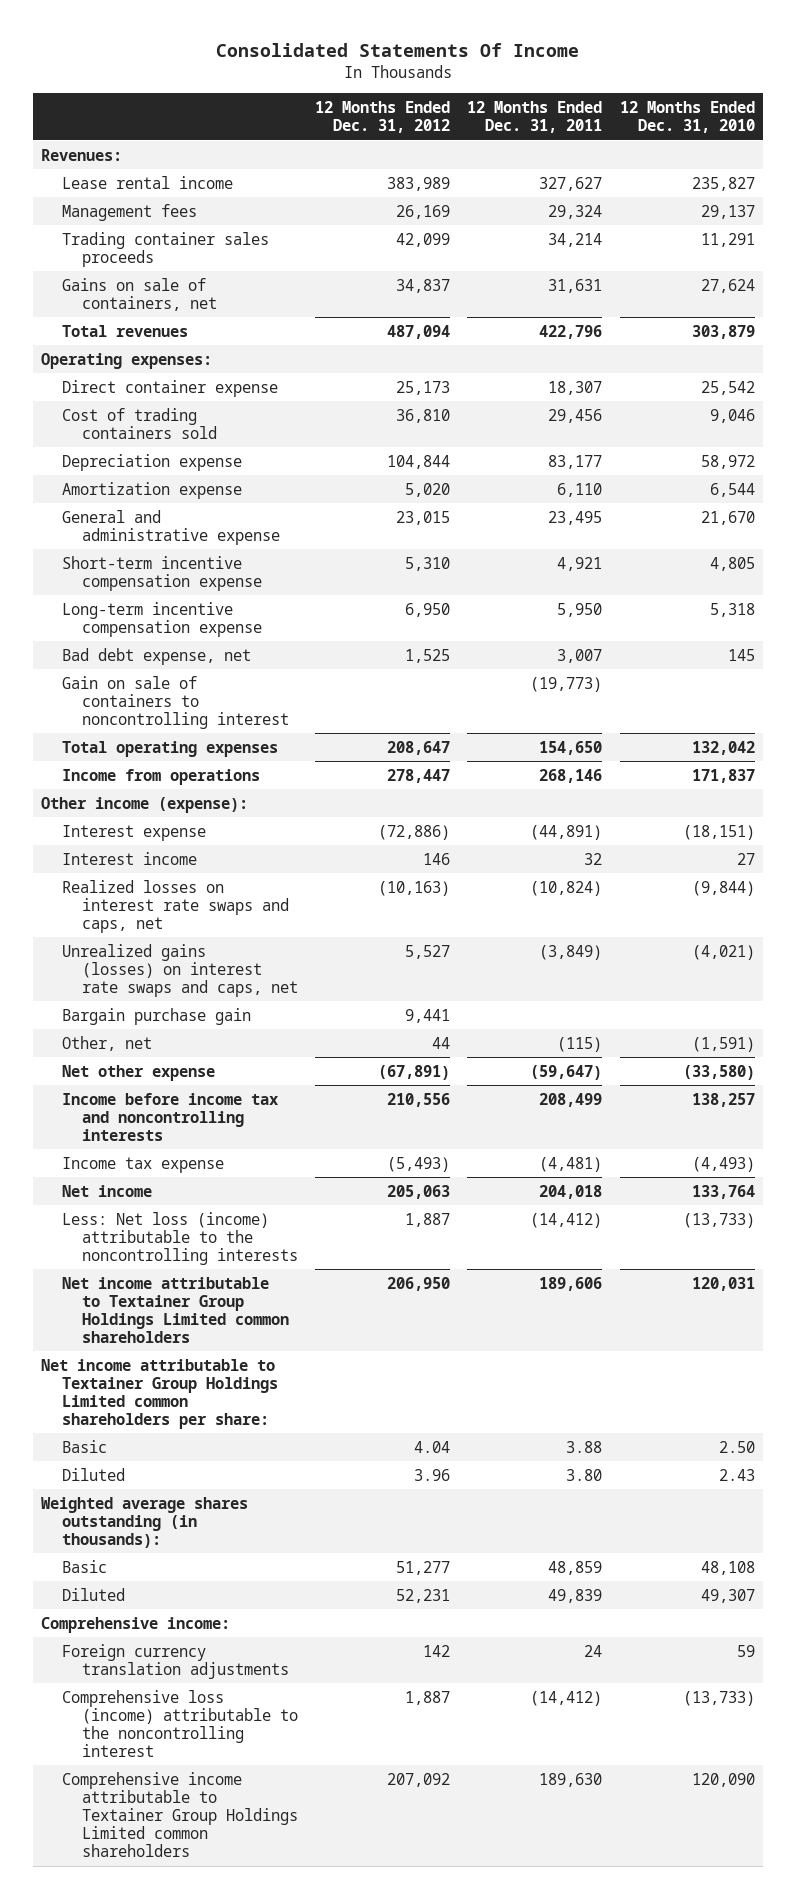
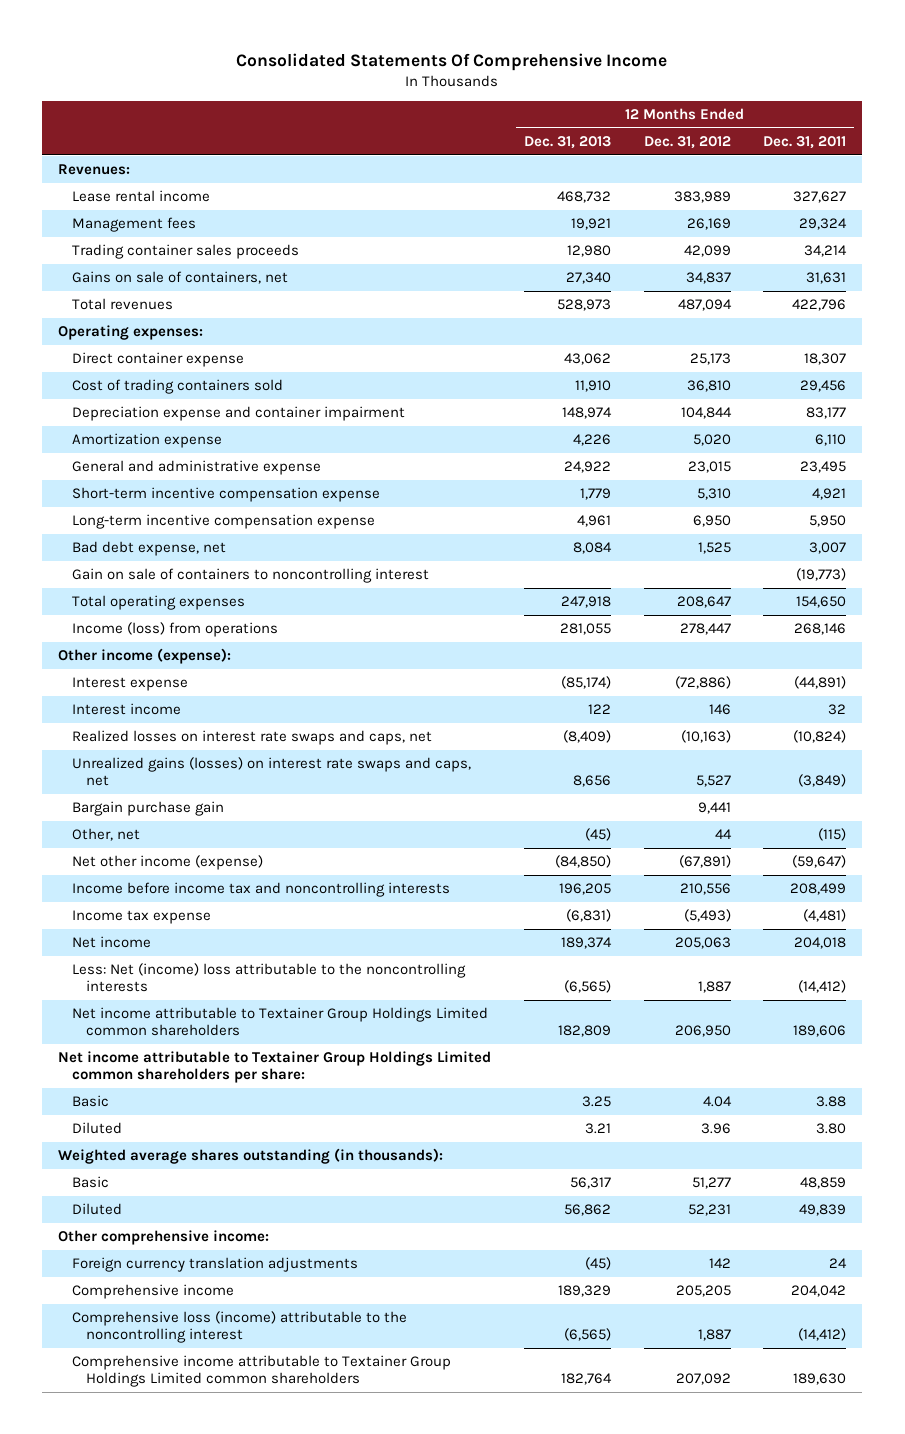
- Consolidated Statements Of Income
+ Consolidated Statements Of Comprehensive Income
- | 12 Months Ended Dec. 31, 2012 | 12 Months Ended Dec. 31, 2011 | 12 Months Ended Dec. 31, 2010
+ | 12 Months Ended Dec. 31, 2013 | 12 Months Ended Dec. 31, 2012 | 12 Months Ended Dec. 31, 2011
- Depreciation expense | 104,844 | 83,177 | 58,972
+ Depreciation expense and container impairment | 148,974 | 104,844 | 83,177
- Income from operations | 278,447 | 268,146 | 171,837
+ Income (loss) from operations | 281,055 | 278,447 | 268,146
- Net other expense | (67,891) | (59,647) | (33,580)
+ Net other income (expense) | (84,850) | (67,891) | (59,647)
- Less: Net loss (income) attributable to the noncontrolling interests | 1,887 | (14,412) | (13,733)
+ Less: Net (income) loss attributable to the noncontrolling interests | (6,565) | 1,887 | (14,412)
- Comprehensive income:
+ Other comprehensive income:
+ Comprehensive income | 189,329 | 205,205 | 204,042

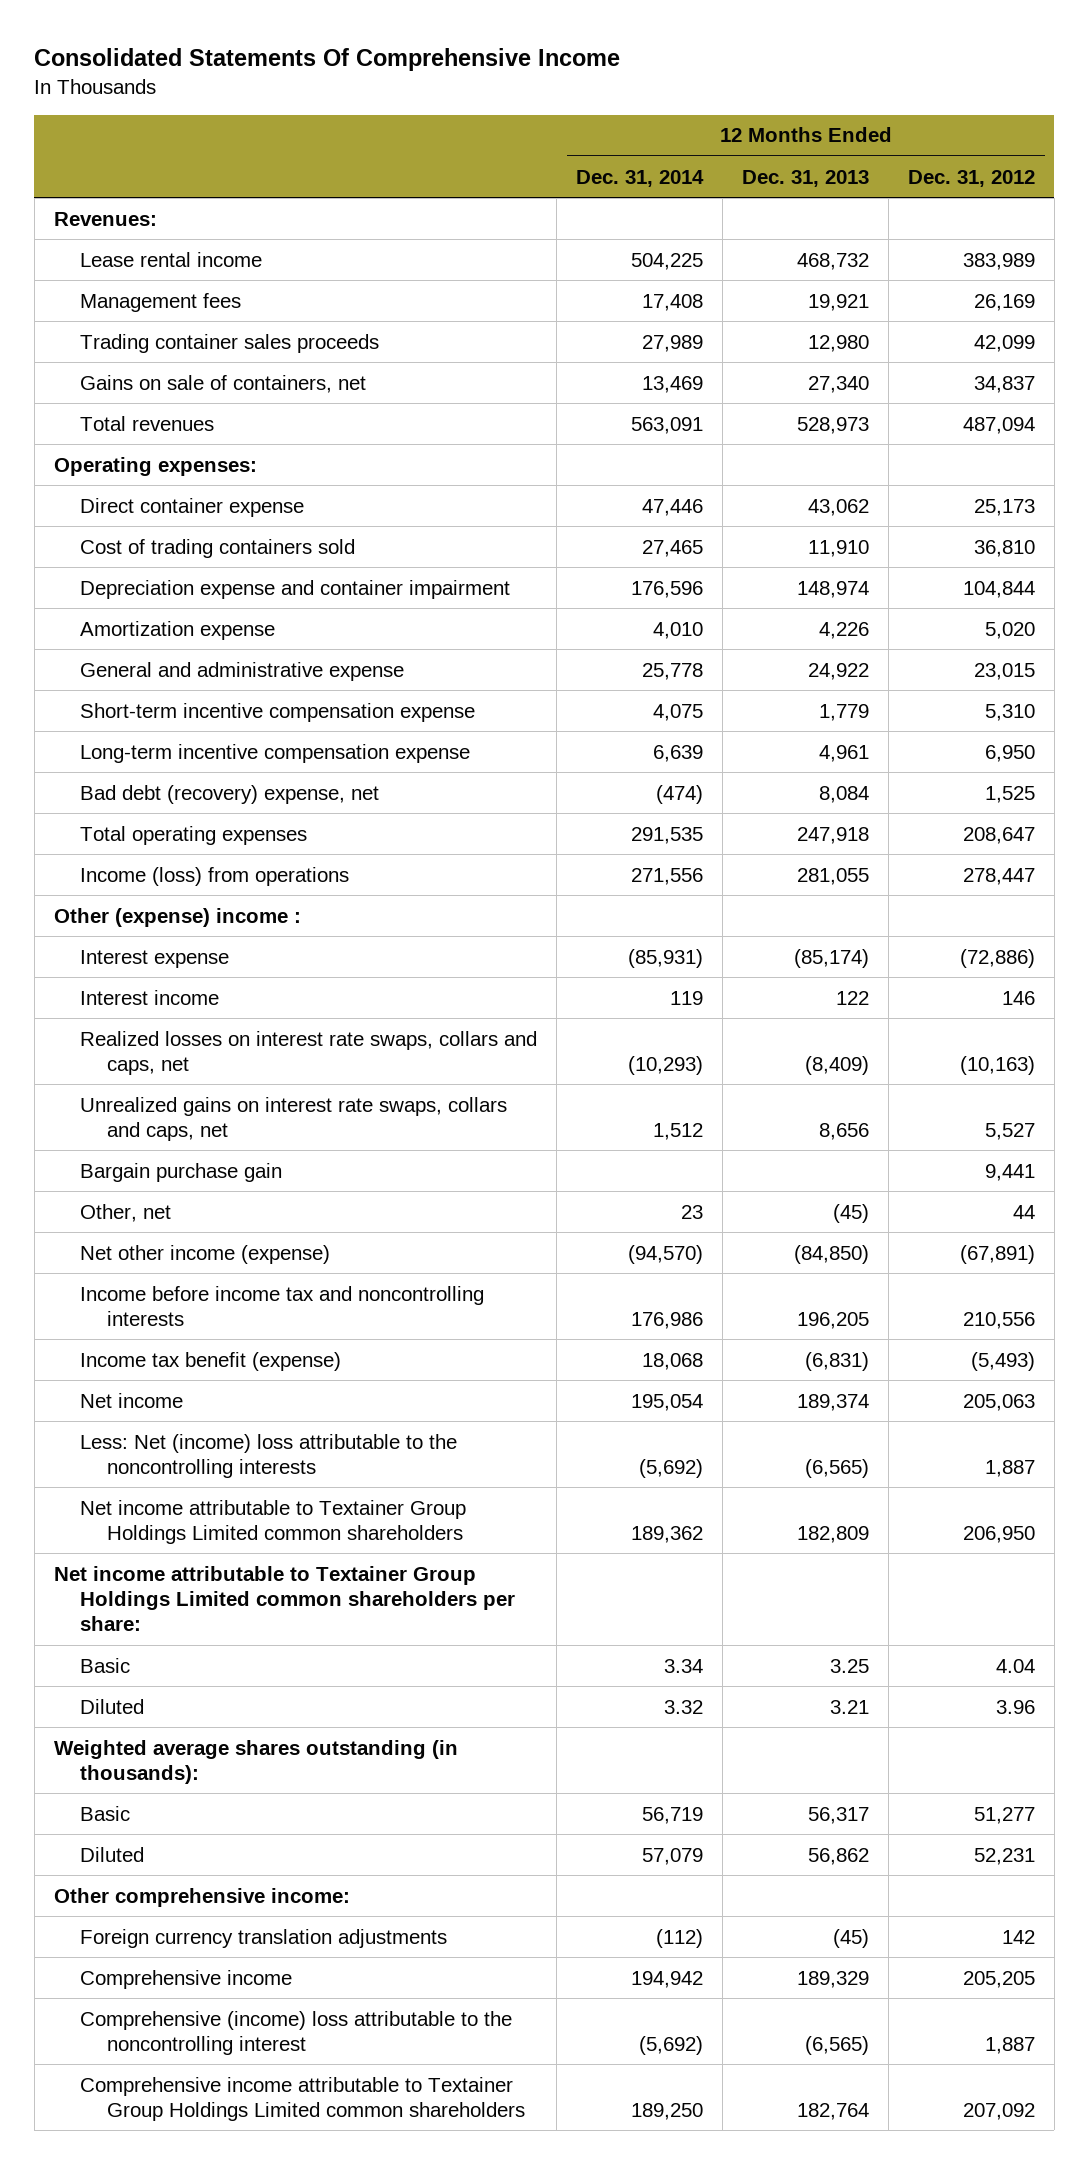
- | 12 Months Ended Dec. 31, 2013 | 12 Months Ended Dec. 31, 2012 | 12 Months Ended Dec. 31, 2011
+ | 12 Months Ended Dec. 31, 2014 | 12 Months Ended Dec. 31, 2013 | 12 Months Ended Dec. 31, 2012
- Bad debt expense, net | 8,084 | 1,525 | 3,007
- Gain on sale of containers to noncontrolling interest | | | (19,773)
+ Bad debt (recovery) expense, net | (474) | 8,084 | 1,525
- Other income (expense):
+ Other (expense) income :
- Realized losses on interest rate swaps and caps, net | (8,409) | (10,163) | (10,824)
- Unrealized gains (losses) on interest rate swaps and caps, net | 8,656 | 5,527 | (3,849)
+ Realized losses on interest rate swaps, collars and caps, net | (10,293) | (8,409) | (10,163)
+ Unrealized gains on interest rate swaps, collars and caps, net | 1,512 | 8,656 | 5,527
- Income tax expense | (6,831) | (5,493) | (4,481)
+ Income tax benefit (expense) | 18,068 | (6,831) | (5,493)
- Comprehensive loss (income) attributable to the noncontrolling interest | (6,565) | 1,887 | (14,412)
+ Comprehensive (income) loss attributable to the noncontrolling interest | (5,692) | (6,565) | 1,887

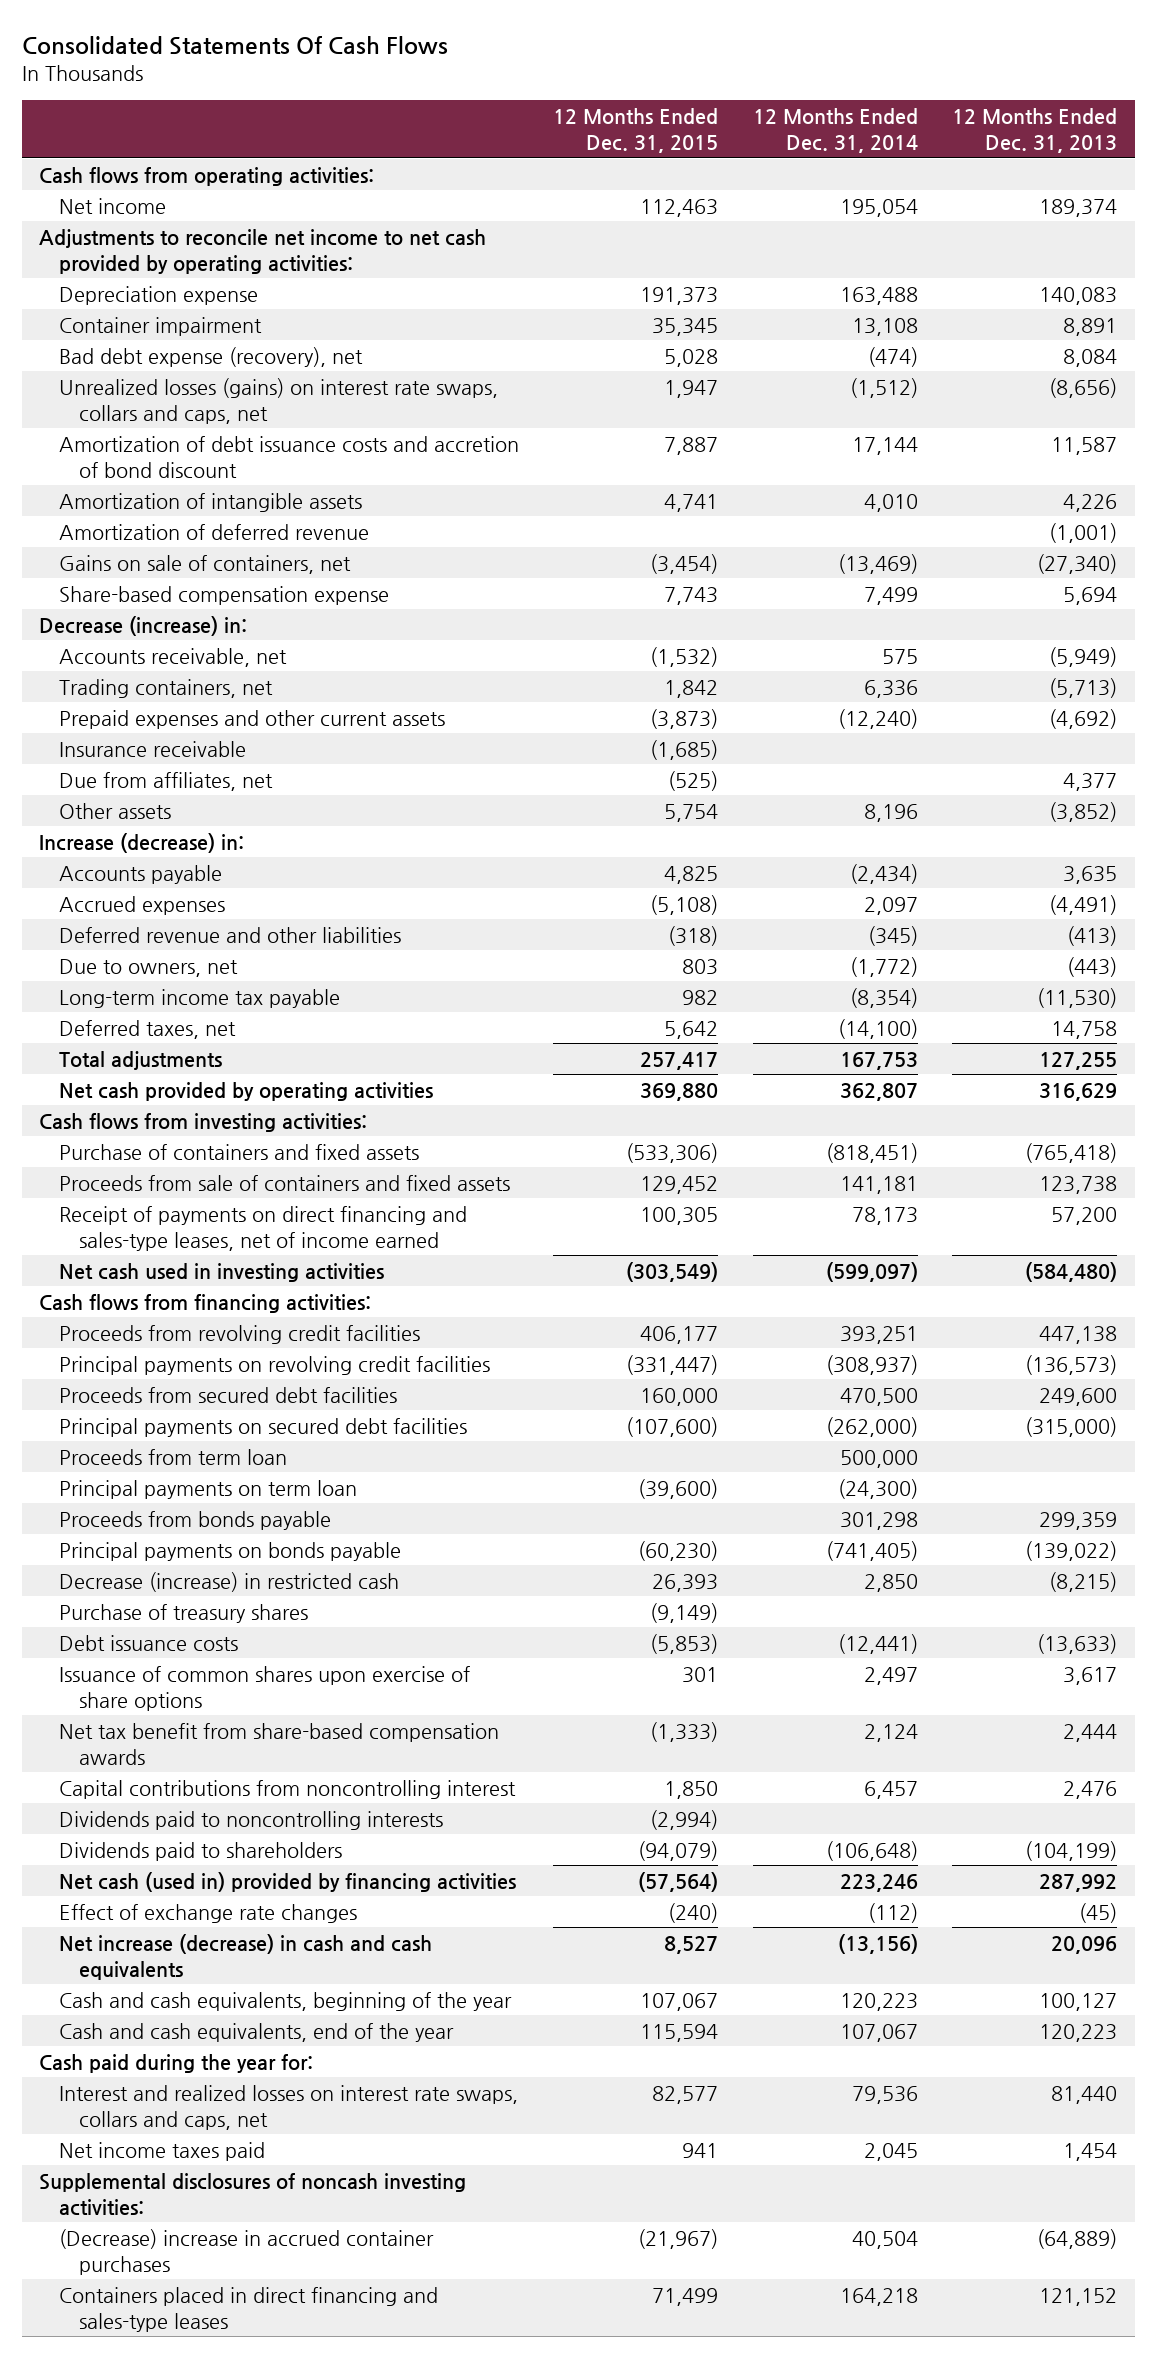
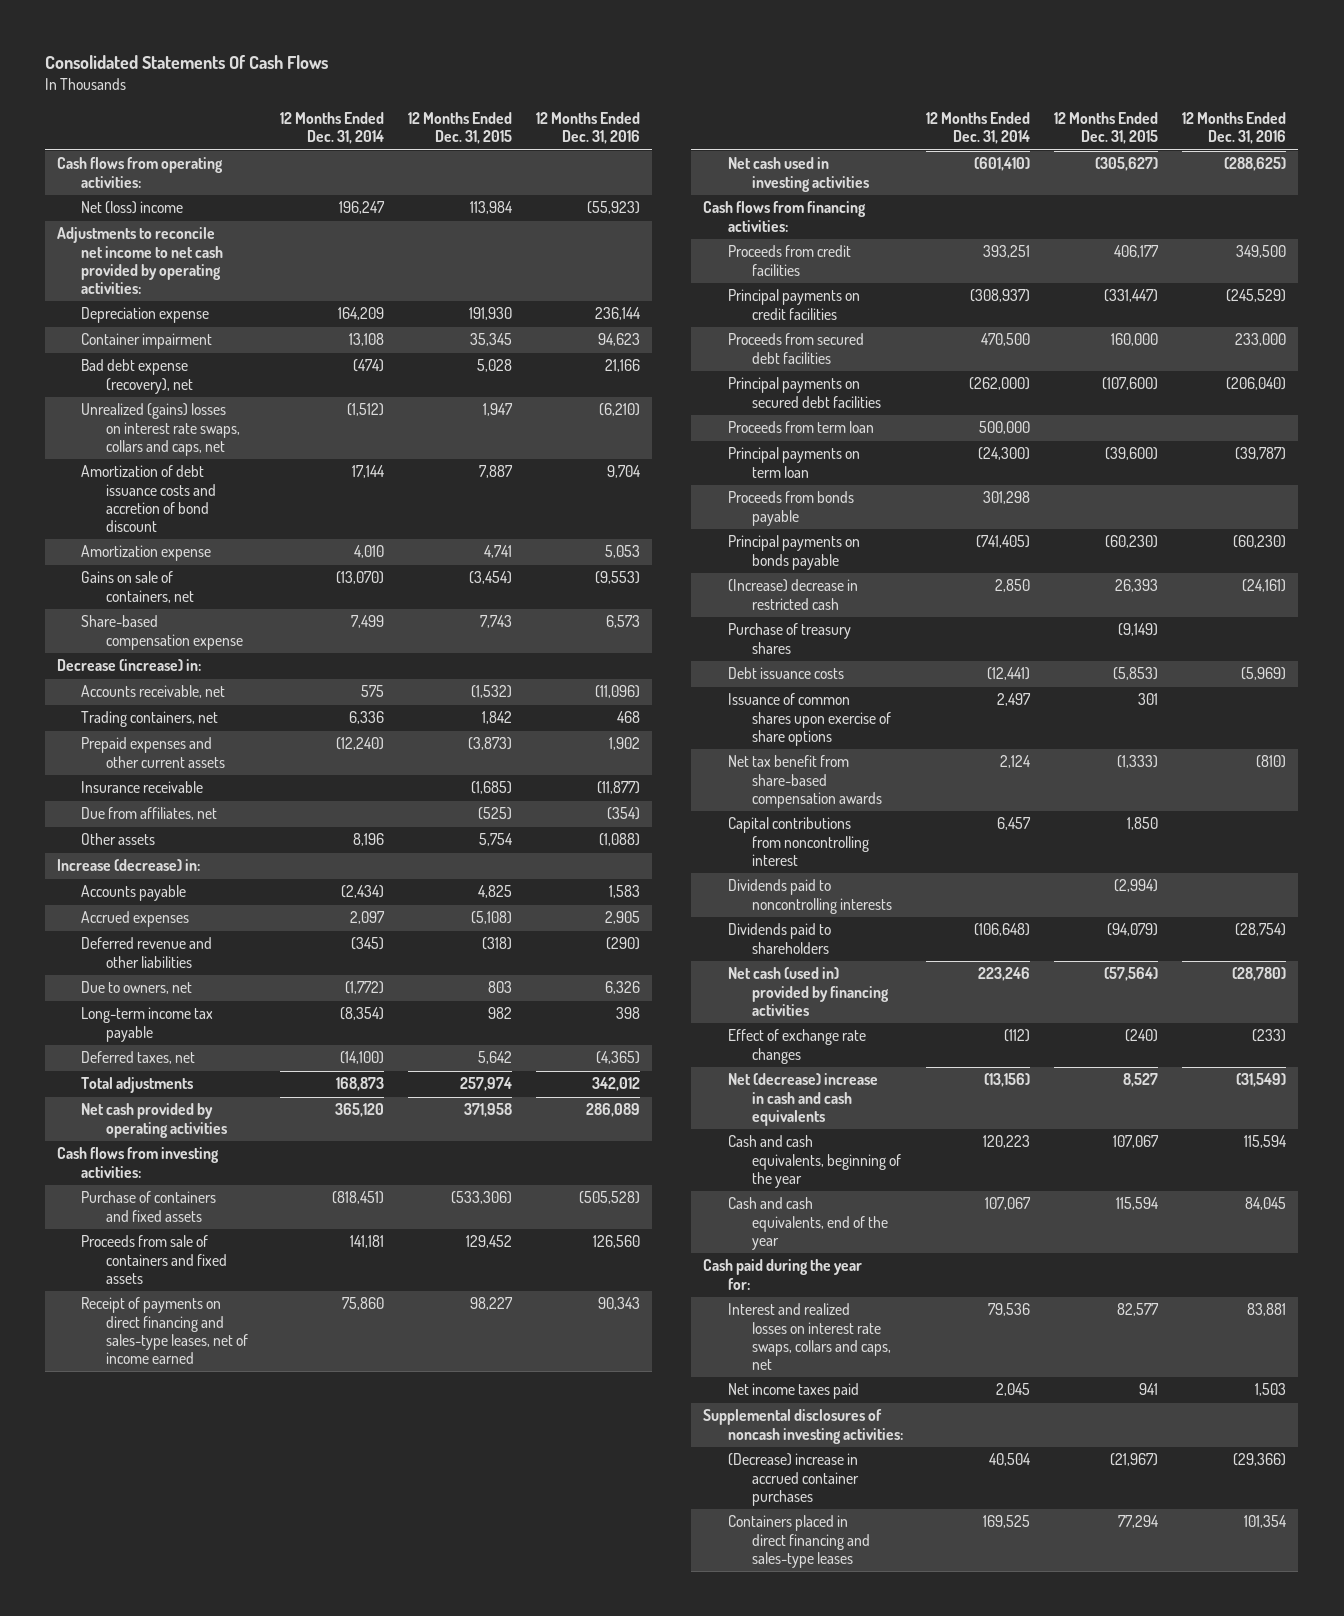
- | 12 Months Ended Dec. 31, 2015 | 12 Months Ended Dec. 31, 2014 | 12 Months Ended Dec. 31, 2013
+ | 12 Months Ended Dec. 31, 2014 | 12 Months Ended Dec. 31, 2015 | 12 Months Ended Dec. 31, 2016
- Net income | 112,463 | 195,054 | 189,374
+ Net (loss) income | 196,247 | 113,984 | (55,923)
- Depreciation expense | 191,373 | 163,488 | 140,083
+ Depreciation expense | 164,209 | 191,930 | 236,144
- Unrealized losses (gains) on interest rate swaps, collars and caps, net | 1,947 | (1,512) | (8,656)
+ Unrealized (gains) losses on interest rate swaps, collars and caps, net | (1,512) | 1,947 | (6,210)
- Amortization of intangible assets | 4,741 | 4,010 | 4,226
- Amortization of deferred revenue | | | (1,001)
- Gains on sale of containers, net | (3,454) | (13,469) | (27,340)
+ Amortization expense | 4,010 | 4,741 | 5,053
+ Gains on sale of containers, net | (13,070) | (3,454) | (9,553)
- Total adjustments | 257,417 | 167,753 | 127,255
- Net cash provided by operating activities | 369,880 | 362,807 | 316,629
+ Total adjustments | 168,873 | 257,974 | 342,012
+ Net cash provided by operating activities | 365,120 | 371,958 | 286,089
- Receipt of payments on direct financing and sales-type leases, net of income earned | 100,305 | 78,173 | 57,200
- Net cash used in investing activities | (303,549) | (599,097) | (584,480)
+ Receipt of payments on direct financing and sales-type leases, net of income earned | 75,860 | 98,227 | 90,343
+ Net cash used in investing activities | (601,410) | (305,627) | (288,625)
- Proceeds from revolving credit facilities | 406,177 | 393,251 | 447,138
- Principal payments on revolving credit facilities | (331,447) | (308,937) | (136,573)
+ Proceeds from credit facilities | 393,251 | 406,177 | 349,500
+ Principal payments on credit facilities | (308,937) | (331,447) | (245,529)
- Decrease (increase) in restricted cash | 26,393 | 2,850 | (8,215)
+ (Increase) decrease in restricted cash | 2,850 | 26,393 | (24,161)
- Net increase (decrease) in cash and cash equivalents | 8,527 | (13,156) | 20,096
+ Net (decrease) increase in cash and cash equivalents | (13,156) | 8,527 | (31,549)
- Containers placed in direct financing and sales-type leases | 71,499 | 164,218 | 121,152
+ Containers placed in direct financing and sales-type leases | 169,525 | 77,294 | 101,354

